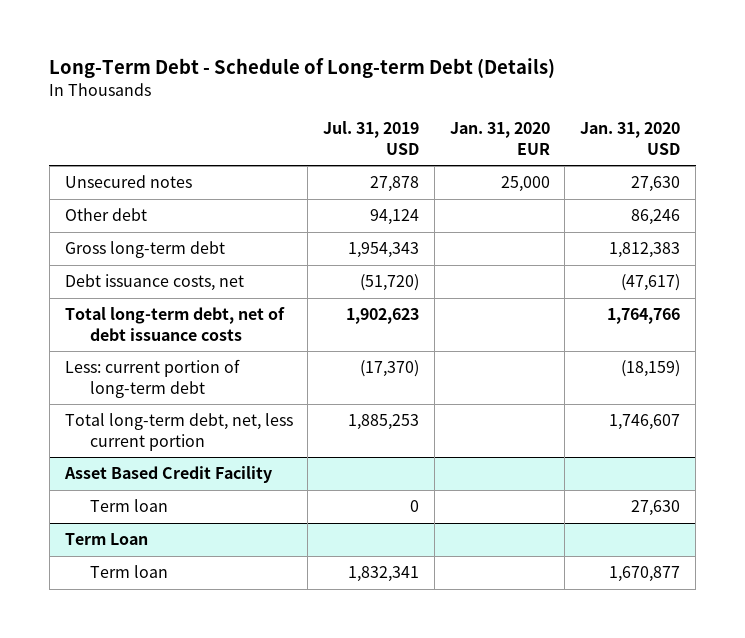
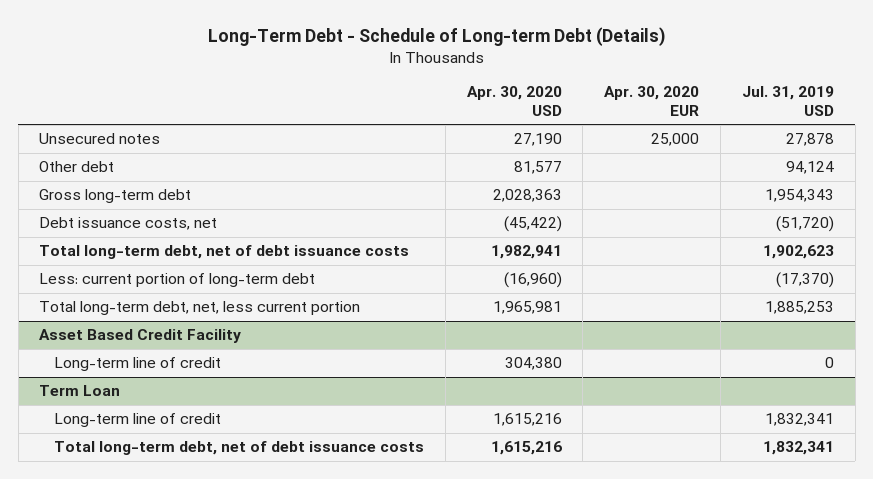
- | Jul. 31, 2019 USD | Jan. 31, 2020 EUR | Jan. 31, 2020 USD
+ | Apr. 30, 2020 USD | Apr. 30, 2020 EUR | Jul. 31, 2019 USD
@ Asset Based Credit Facility
- Term loan | 0 | | 27,630
+ Long-term line of credit | 304,380 | | 0
@ Term Loan
- Term loan | 1,832,341 | | 1,670,877
+ Long-term line of credit | 1,615,216 | | 1,832,341
+ Total long-term debt, net of debt issuance costs | 1,615,216 | | 1,832,341

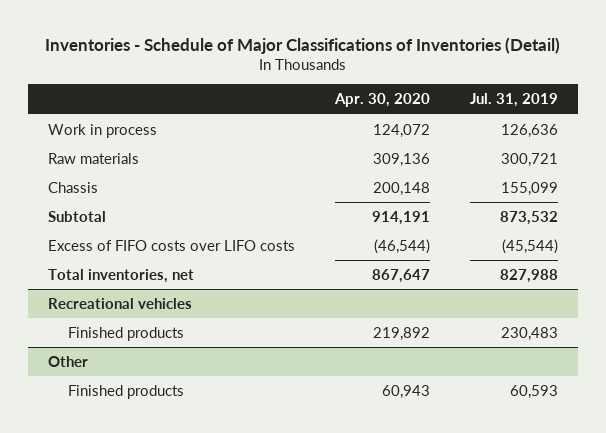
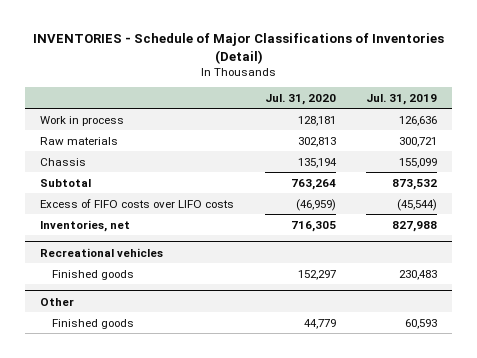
- Inventories - Schedule of Major Classifications of Inventories (Detail)
+ INVENTORIES - Schedule of Major Classifications of Inventories (Detail)
- | Apr. 30, 2020 | Jul. 31, 2019
+ | Jul. 31, 2020 | Jul. 31, 2019
- Total inventories, net | 867,647 | 827,988
+ Inventories, net | 716,305 | 827,988
@ Recreational vehicles
- Finished products | 219,892 | 230,483
+ Finished goods | 152,297 | 230,483
@ Other
- Finished products | 60,943 | 60,593
+ Finished goods | 44,779 | 60,593

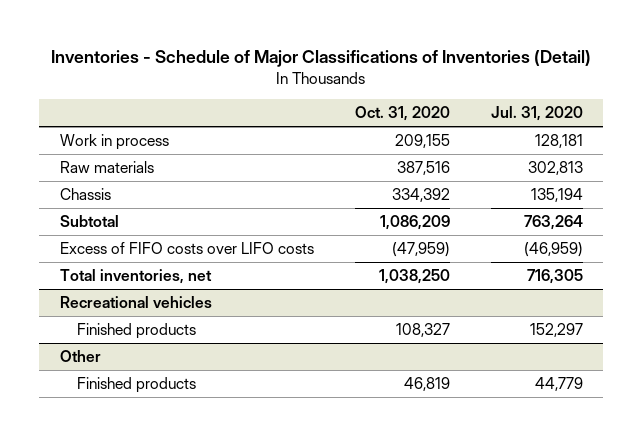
- INVENTORIES - Schedule of Major Classifications of Inventories (Detail)
+ Inventories - Schedule of Major Classifications of Inventories (Detail)
- | Jul. 31, 2020 | Jul. 31, 2019
+ | Oct. 31, 2020 | Jul. 31, 2020
- Inventories, net | 716,305 | 827,988
+ Total inventories, net | 1,038,250 | 716,305
@ Recreational vehicles
- Finished goods | 152,297 | 230,483
+ Finished products | 108,327 | 152,297
@ Other
- Finished goods | 44,779 | 60,593
+ Finished products | 46,819 | 44,779

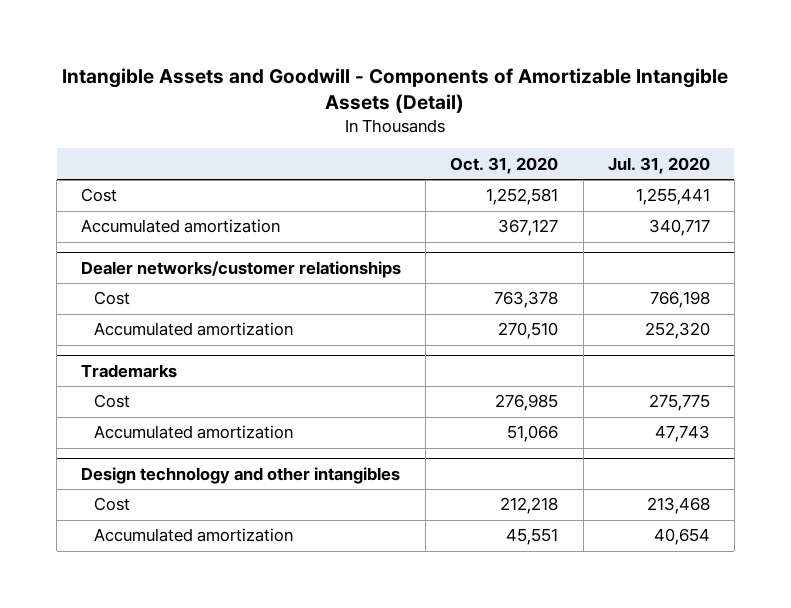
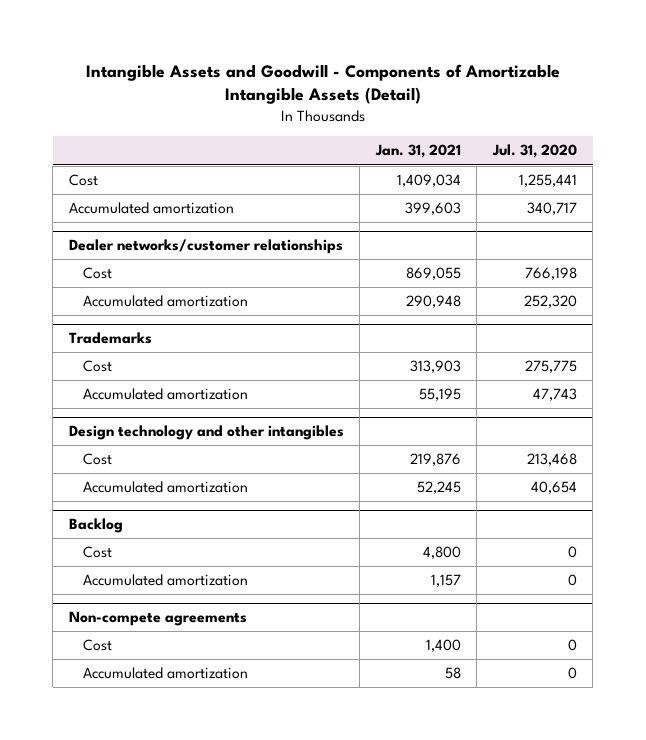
- | Oct. 31, 2020 | Jul. 31, 2020
+ | Jan. 31, 2021 | Jul. 31, 2020
+ Backlog
+ Cost | 4,800 | 0
+ Accumulated amortization | 1,157 | 0
+ Non-compete agreements
+ Cost | 1,400 | 0
+ Accumulated amortization | 58 | 0

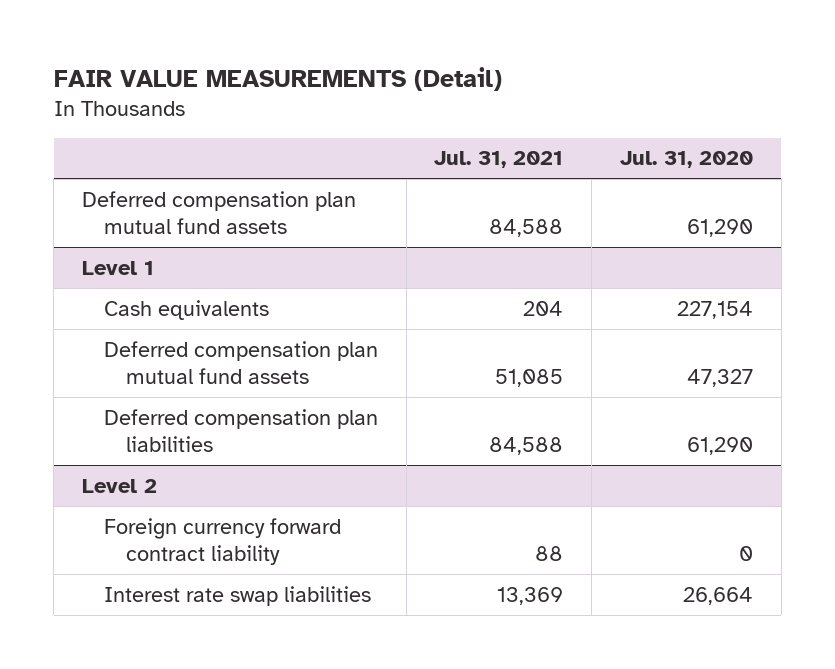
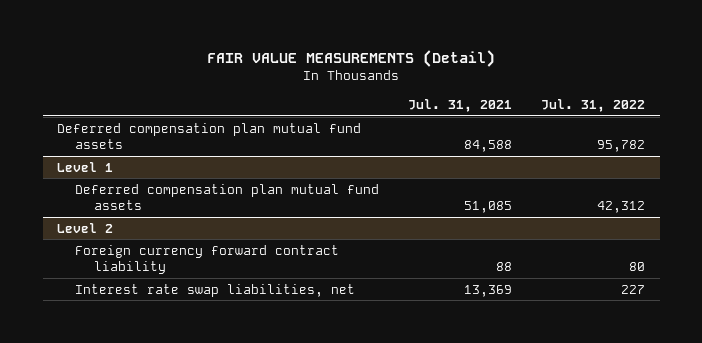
- | Jul. 31, 2021 | Jul. 31, 2020
+ | Jul. 31, 2021 | Jul. 31, 2022
@ Level 1
- Cash equivalents | 204 | 227,154
- Deferred compensation plan liabilities | 84,588 | 61,290
@ Level 2
- Interest rate swap liabilities | 13,369 | 26,664
+ Interest rate swap liabilities, net | 13,369 | 227

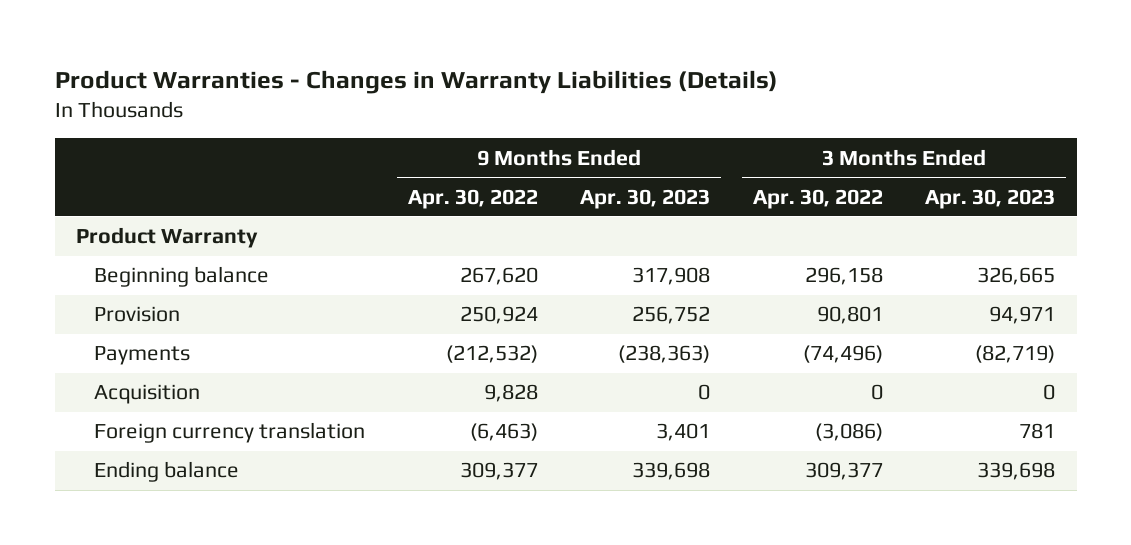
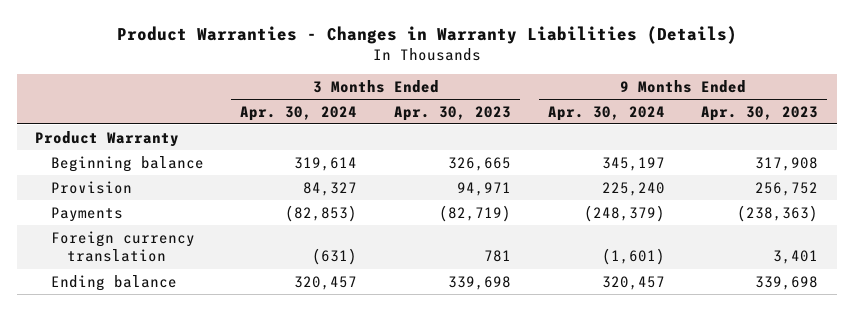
- | 9 Months Ended Apr. 30, 2022 | 9 Months Ended Apr. 30, 2023 | 3 Months Ended Apr. 30, 2022 | 3 Months Ended Apr. 30, 2023
+ | 3 Months Ended Apr. 30, 2024 | 3 Months Ended Apr. 30, 2023 | 9 Months Ended Apr. 30, 2024 | 9 Months Ended Apr. 30, 2023
- Acquisition | 9,828 | 0 | 0 | 0

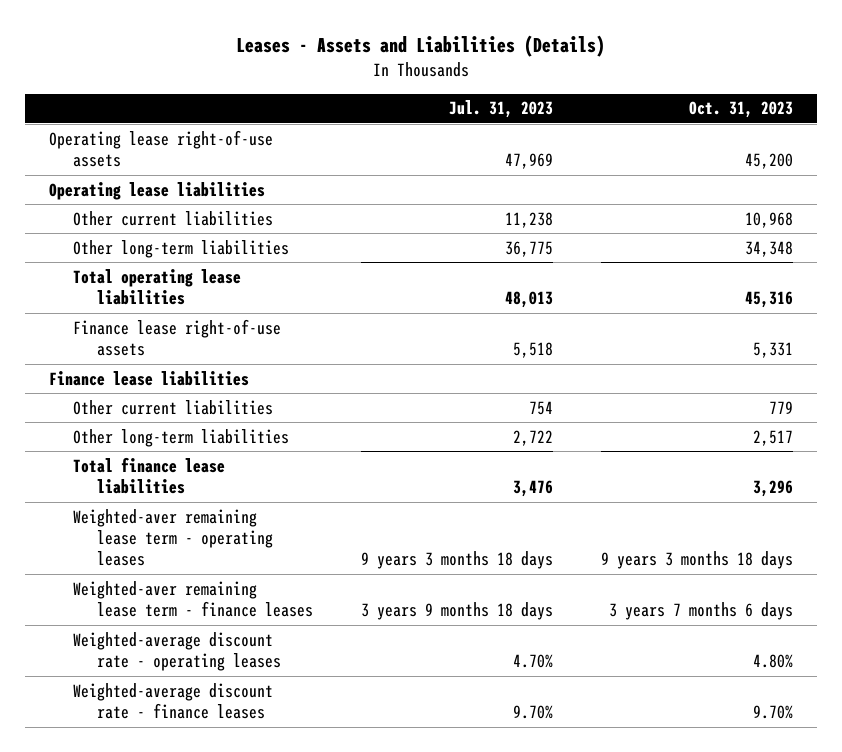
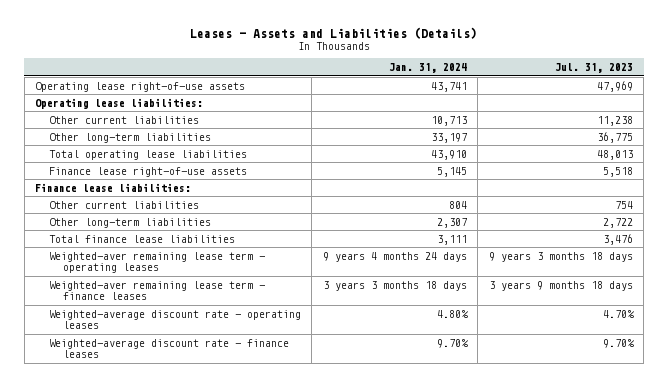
- | Jul. 31, 2023 | Oct. 31, 2023
+ | Jan. 31, 2024 | Jul. 31, 2023
- Operating lease liabilities
+ Operating lease liabilities:
- Finance lease liabilities
+ Finance lease liabilities:

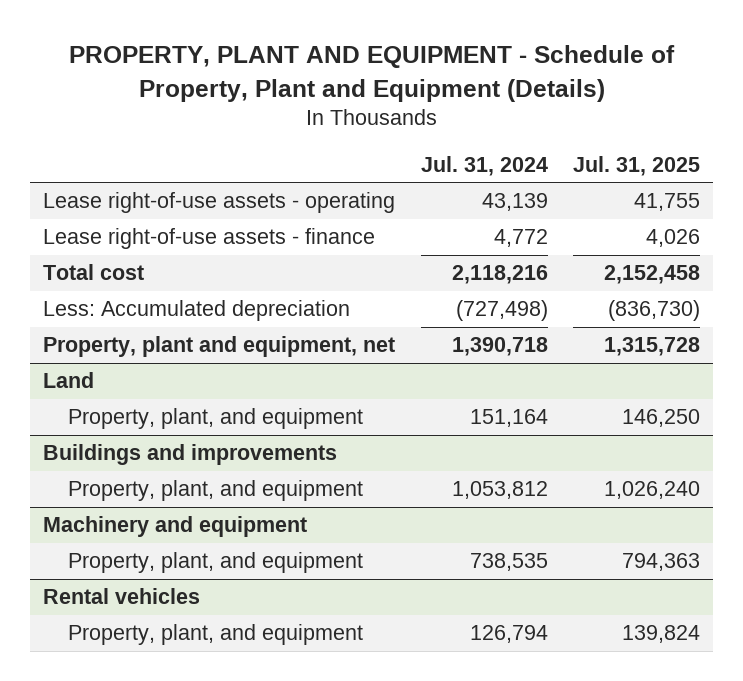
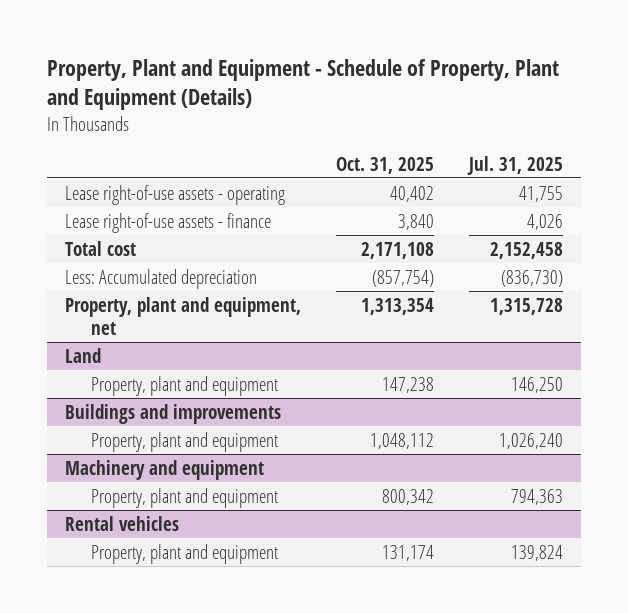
- PROPERTY, PLANT AND EQUIPMENT - Schedule of Property, Plant and Equipment (Details)
+ Property, Plant and Equipment - Schedule of Property, Plant and Equipment (Details)
- | Jul. 31, 2024 | Jul. 31, 2025
+ | Oct. 31, 2025 | Jul. 31, 2025
@ Land
- Property, plant, and equipment | 151,164 | 146,250
+ Property, plant and equipment | 147,238 | 146,250
@ Buildings and improvements
- Property, plant, and equipment | 1,053,812 | 1,026,240
+ Property, plant and equipment | 1,048,112 | 1,026,240
@ Machinery and equipment
- Property, plant, and equipment | 738,535 | 794,363
+ Property, plant and equipment | 800,342 | 794,363
@ Rental vehicles
- Property, plant, and equipment | 126,794 | 139,824
+ Property, plant and equipment | 131,174 | 139,824

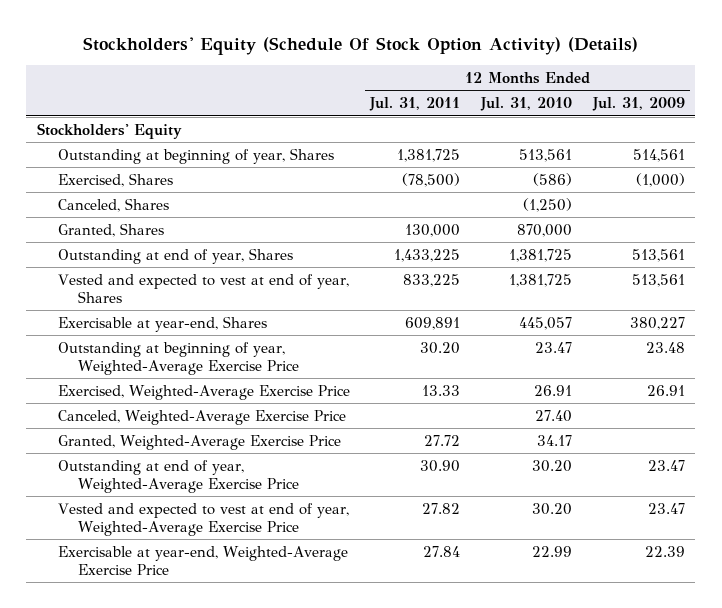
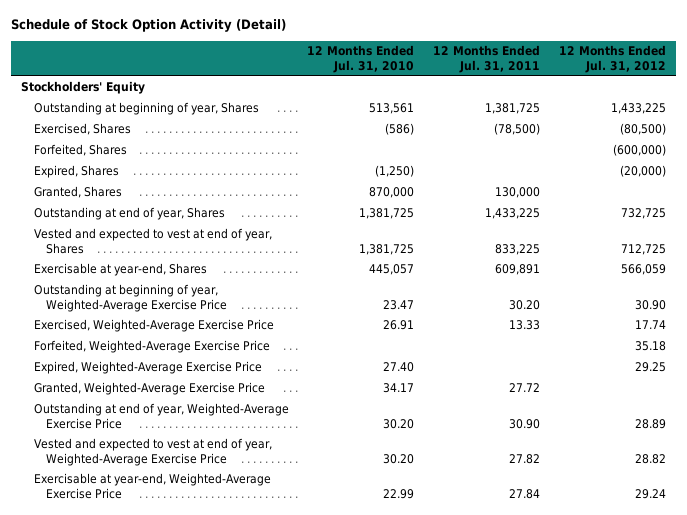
- Stockholders' Equity (Schedule Of Stock Option Activity) (Details)
+ Schedule of Stock Option Activity (Detail)
- | 12 Months Ended Jul. 31, 2011 | 12 Months Ended Jul. 31, 2010 | 12 Months Ended Jul. 31, 2009
+ | 12 Months Ended Jul. 31, 2010 | 12 Months Ended Jul. 31, 2011 | 12 Months Ended Jul. 31, 2012
- Canceled, Shares | | (1,250) |
+ Forfeited, Shares | | | (600,000)
+ Expired, Shares | (1,250) | | (20,000)
- Canceled, Weighted-Average Exercise Price | | 27.40 |
+ Forfeited, Weighted-Average Exercise Price | | | 35.18
+ Expired, Weighted-Average Exercise Price | 27.40 | | 29.25

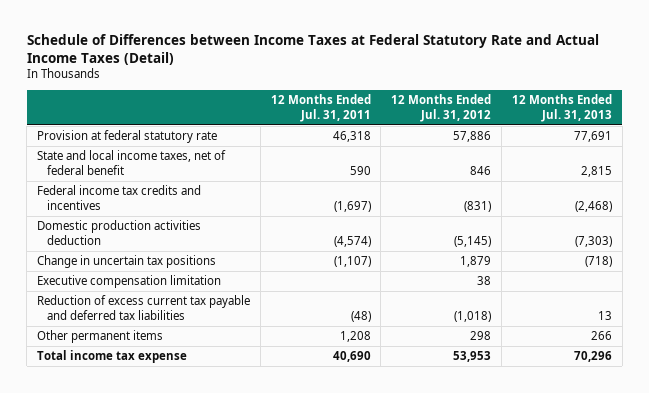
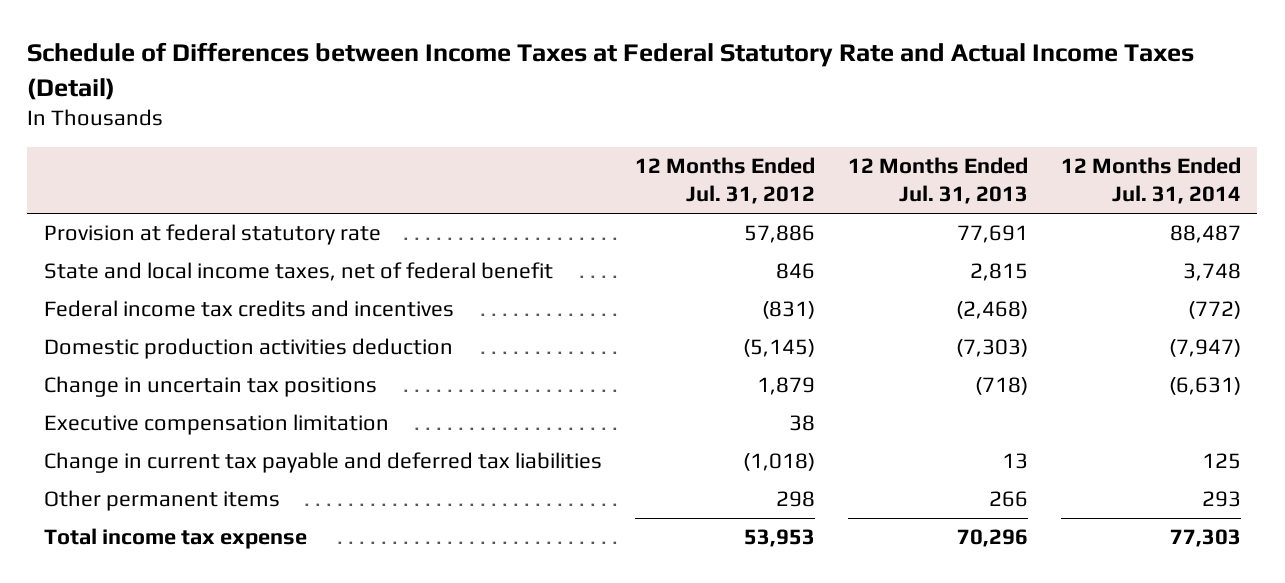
- | 12 Months Ended Jul. 31, 2011 | 12 Months Ended Jul. 31, 2012 | 12 Months Ended Jul. 31, 2013
+ | 12 Months Ended Jul. 31, 2012 | 12 Months Ended Jul. 31, 2013 | 12 Months Ended Jul. 31, 2014
- Reduction of excess current tax payable and deferred tax liabilities | (48) | (1,018) | 13
+ Change in current tax payable and deferred tax liabilities | (1,018) | 13 | 125

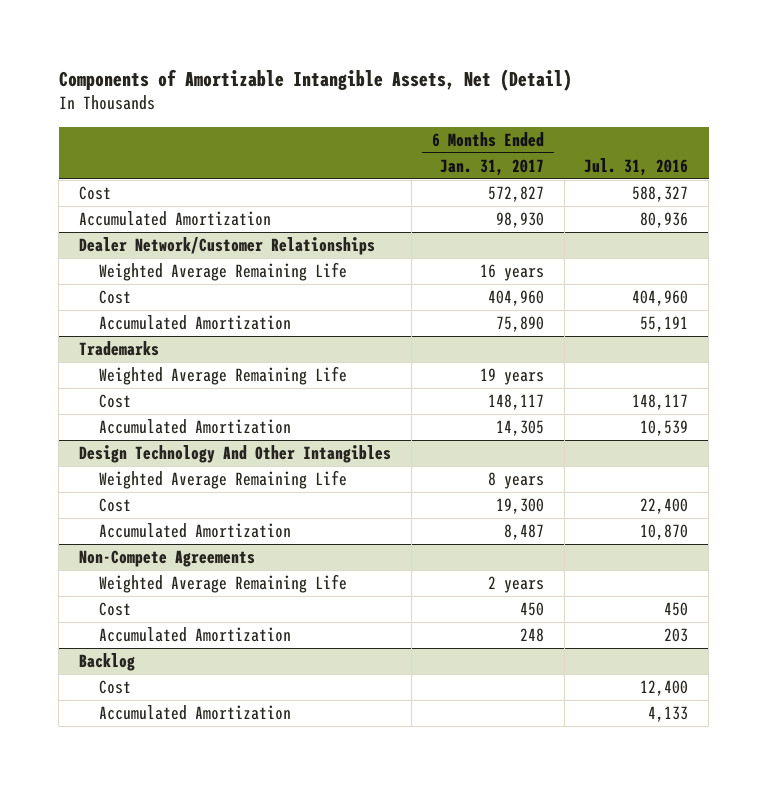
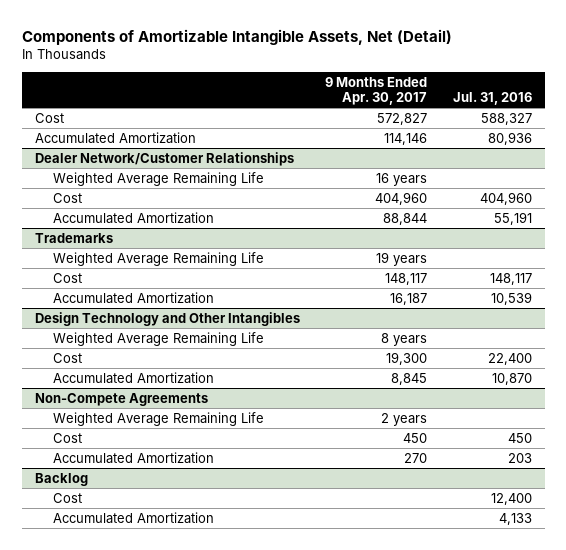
- | 6 Months Ended Jan. 31, 2017 | Jul. 31, 2016
+ | 9 Months Ended Apr. 30, 2017 | Jul. 31, 2016
- Design Technology And Other Intangibles
+ Design Technology and Other Intangibles

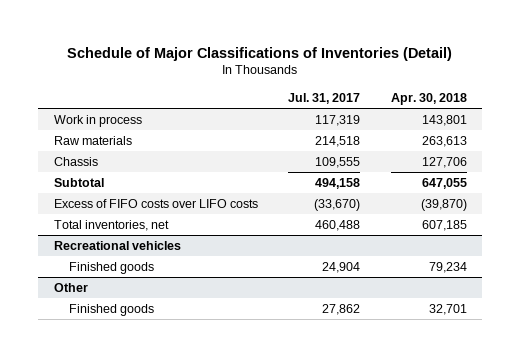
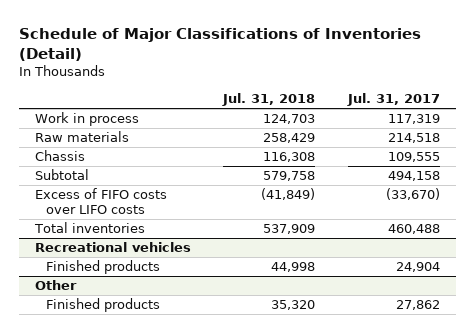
- | Jul. 31, 2017 | Apr. 30, 2018
+ | Jul. 31, 2018 | Jul. 31, 2017
- Total inventories, net | 460,488 | 607,185
+ Total inventories | 537,909 | 460,488
@ Recreational vehicles
- Finished goods | 24,904 | 79,234
+ Finished products | 44,998 | 24,904
@ Other
- Finished goods | 27,862 | 32,701
+ Finished products | 35,320 | 27,862

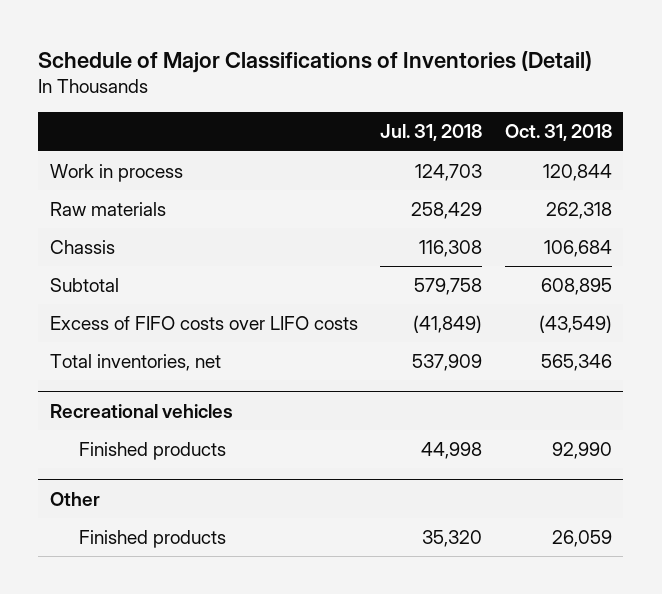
- | Jul. 31, 2018 | Jul. 31, 2017
+ | Jul. 31, 2018 | Oct. 31, 2018
- Total inventories | 537,909 | 460,488
+ Total inventories, net | 537,909 | 565,346

